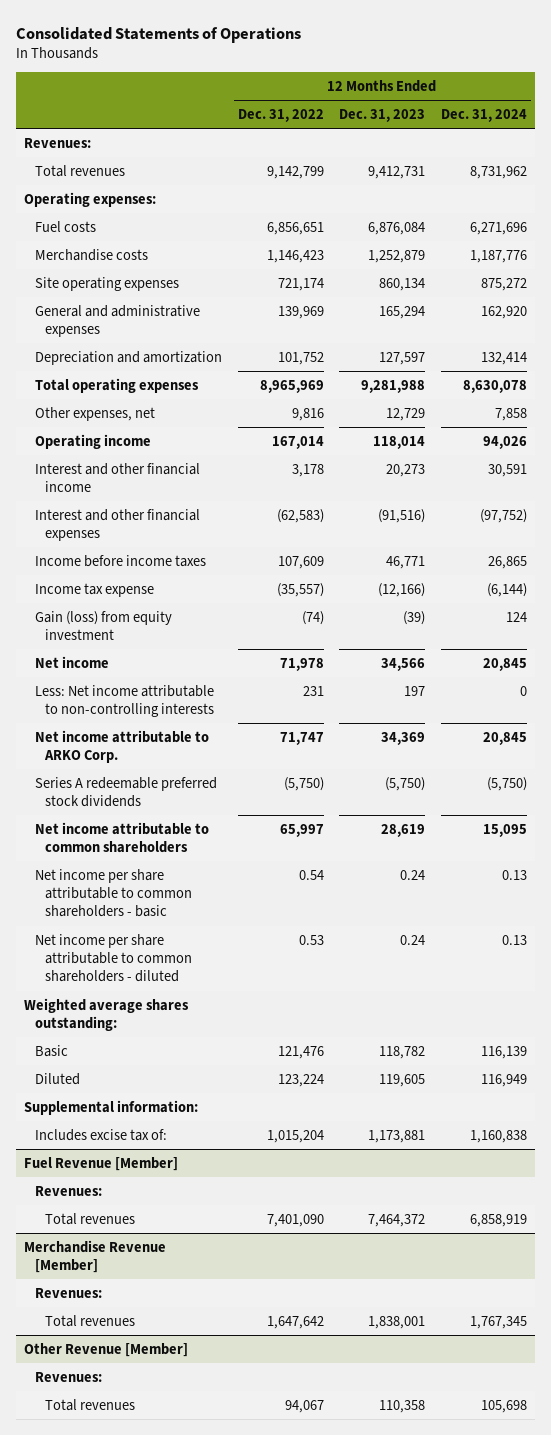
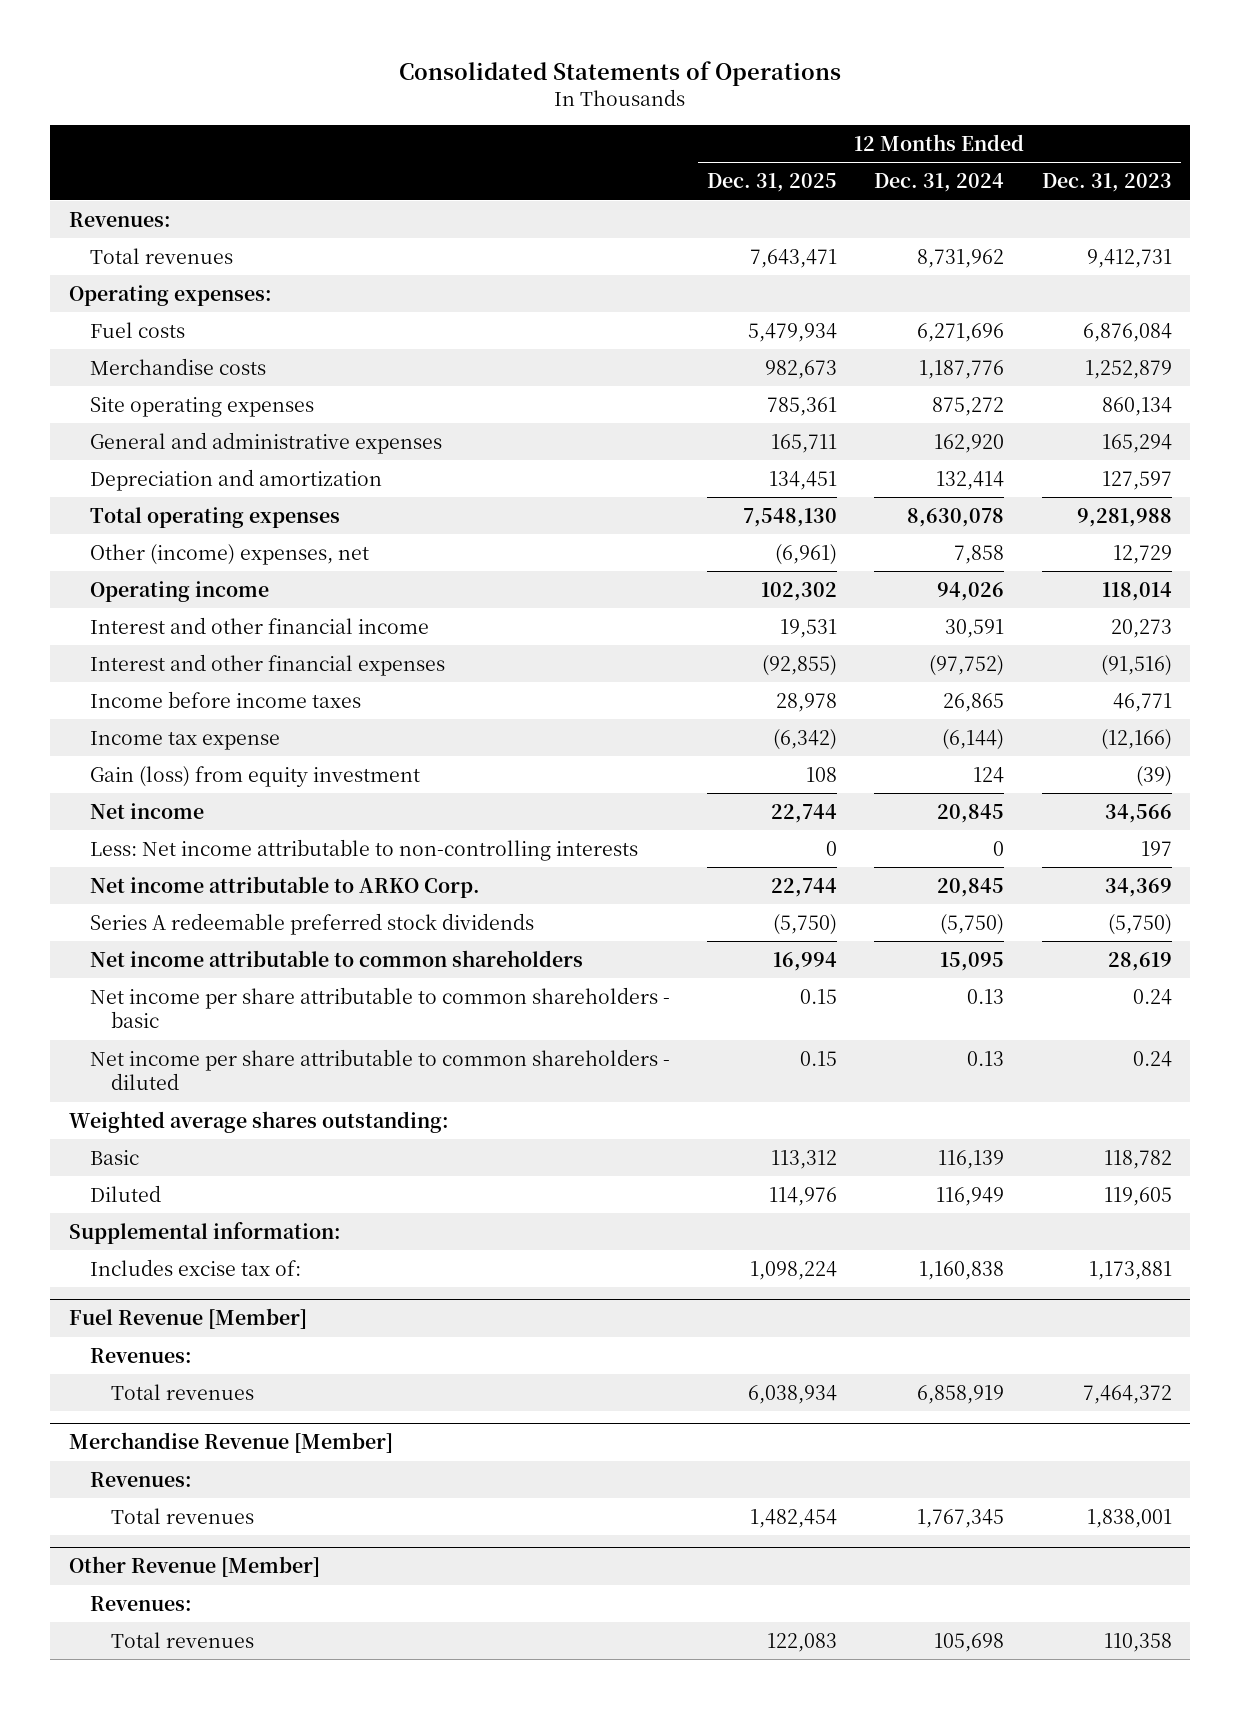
- | 12 Months Ended Dec. 31, 2022 | 12 Months Ended Dec. 31, 2023 | 12 Months Ended Dec. 31, 2024
+ | 12 Months Ended Dec. 31, 2025 | 12 Months Ended Dec. 31, 2024 | 12 Months Ended Dec. 31, 2023
- Other expenses, net | 9,816 | 12,729 | 7,858
+ Other (income) expenses, net | (6,961) | 7,858 | 12,729

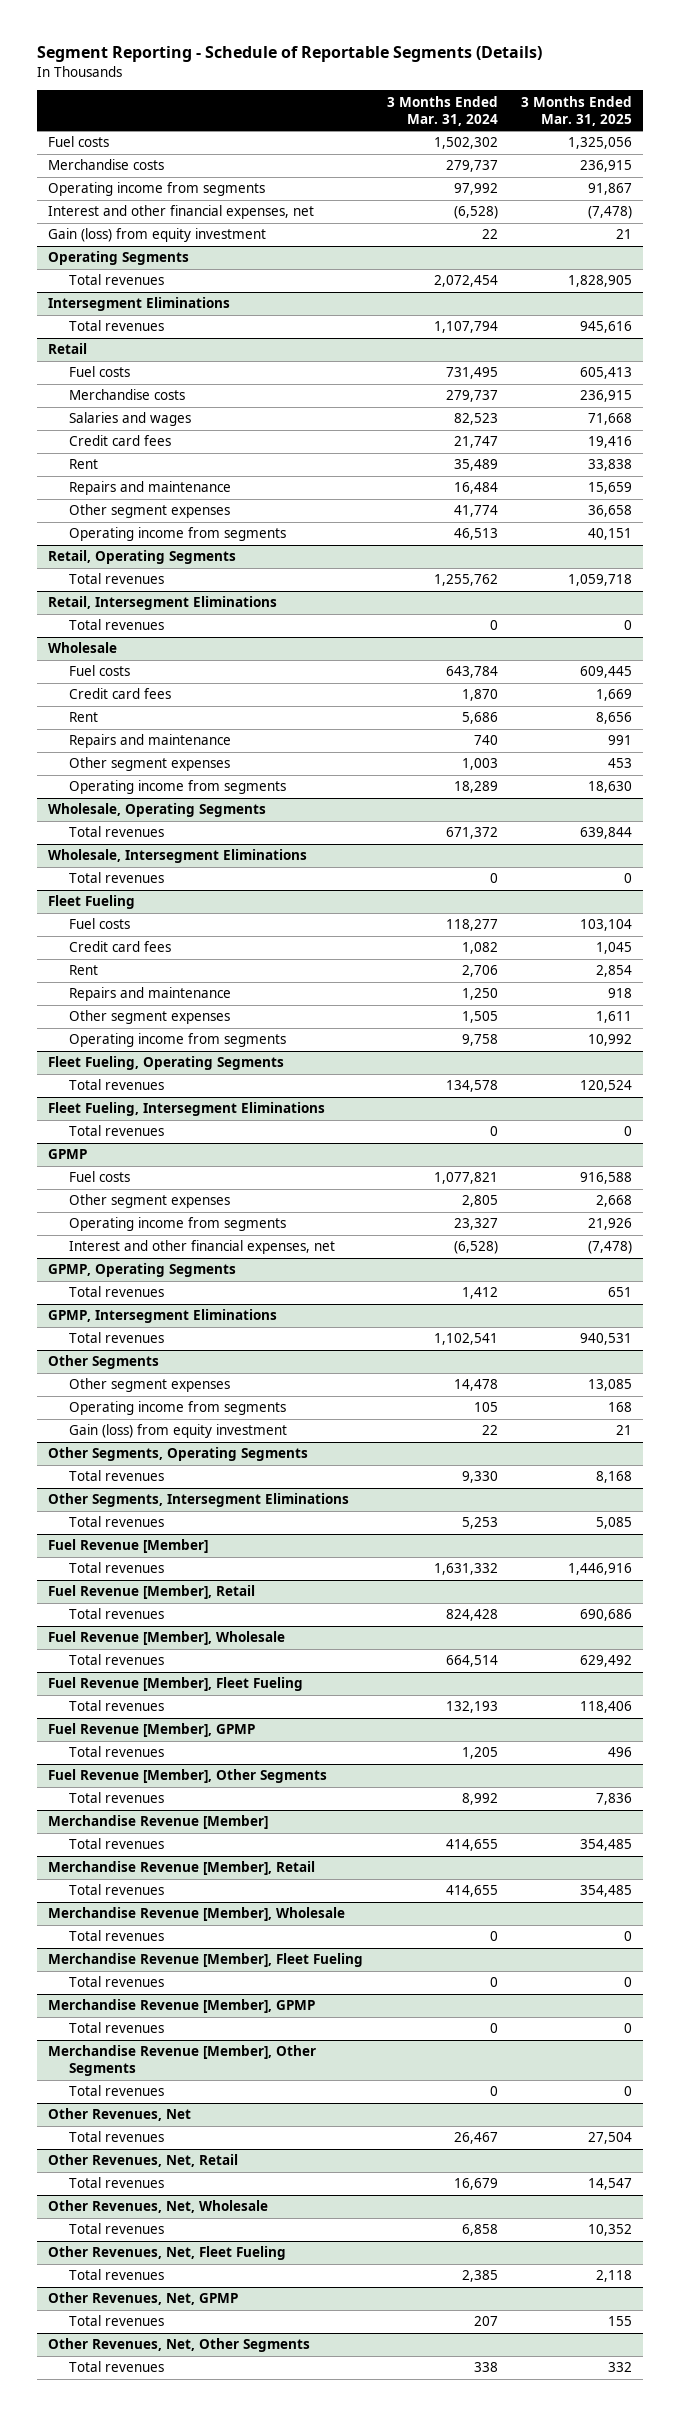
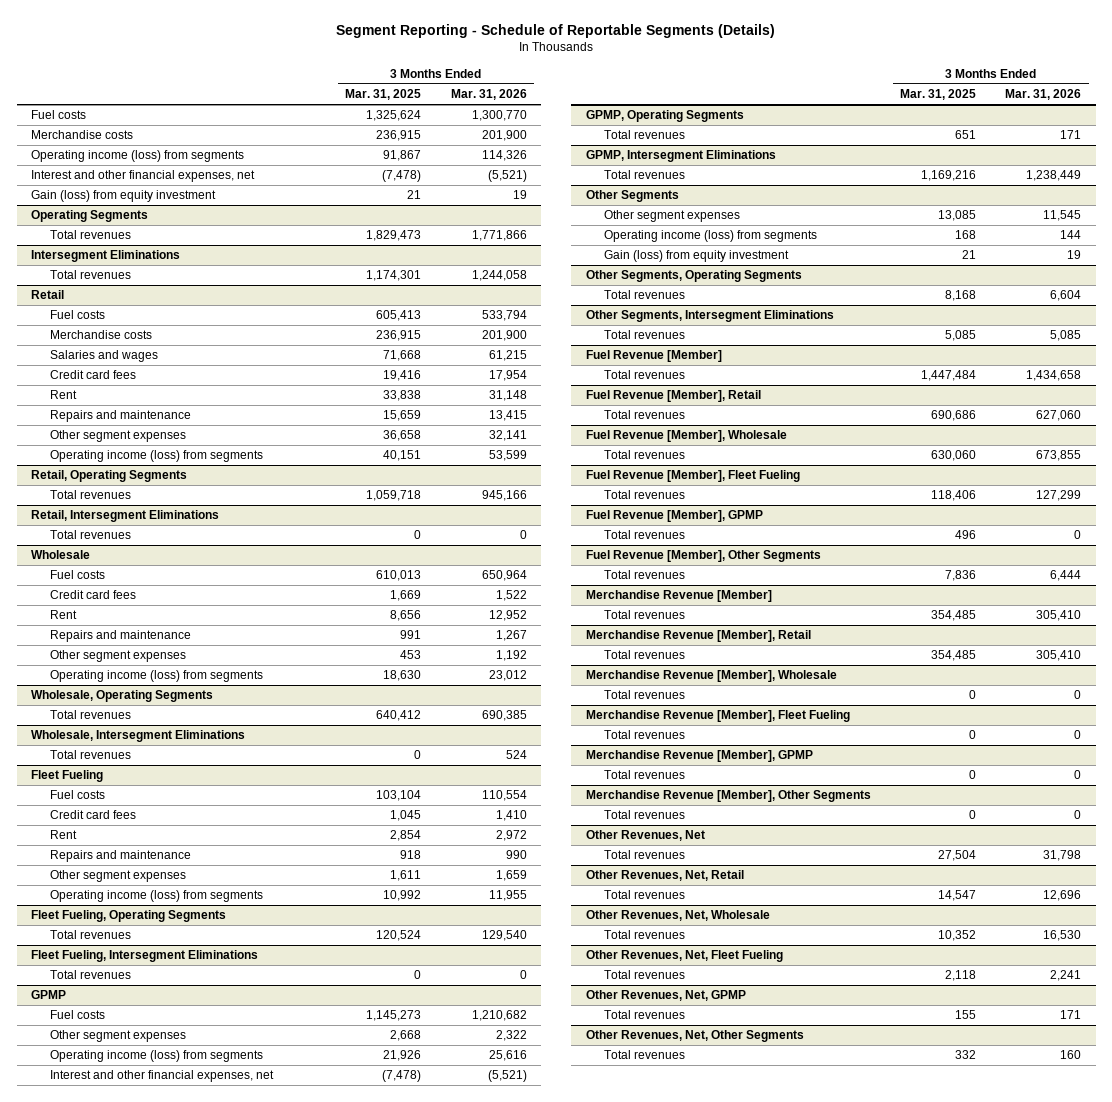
- | 3 Months Ended Mar. 31, 2024 | 3 Months Ended Mar. 31, 2025
+ | 3 Months Ended Mar. 31, 2025 | 3 Months Ended Mar. 31, 2026
- Fuel costs | 1,502,302 | 1,325,056
+ Fuel costs | 1,325,624 | 1,300,770
- Operating income from segments | 97,992 | 91,867
+ Operating income (loss) from segments | 91,867 | 114,326
@ Operating Segments
- Total revenues | 2,072,454 | 1,828,905
+ Total revenues | 1,829,473 | 1,771,866
@ Intersegment Eliminations
- Total revenues | 1,107,794 | 945,616
+ Total revenues | 1,174,301 | 1,244,058
@ Retail
- Operating income from segments | 46,513 | 40,151
+ Operating income (loss) from segments | 40,151 | 53,599
@ Wholesale
- Fuel costs | 643,784 | 609,445
+ Fuel costs | 610,013 | 650,964
- Operating income from segments | 18,289 | 18,630
+ Operating income (loss) from segments | 18,630 | 23,012
@ Wholesale, Operating Segments
- Total revenues | 671,372 | 639,844
+ Total revenues | 640,412 | 690,385
@ Fleet Fueling
- Operating income from segments | 9,758 | 10,992
+ Operating income (loss) from segments | 10,992 | 11,955
@ GPMP
- Fuel costs | 1,077,821 | 916,588
+ Fuel costs | 1,145,273 | 1,210,682
- Operating income from segments | 23,327 | 21,926
+ Operating income (loss) from segments | 21,926 | 25,616
@ GPMP, Intersegment Eliminations
- Total revenues | 1,102,541 | 940,531
+ Total revenues | 1,169,216 | 1,238,449
@ Other Segments
- Operating income from segments | 105 | 168
+ Operating income (loss) from segments | 168 | 144
@ Fuel Revenue [Member]
- Total revenues | 1,631,332 | 1,446,916
+ Total revenues | 1,447,484 | 1,434,658
@ Fuel Revenue [Member], Wholesale
- Total revenues | 664,514 | 629,492
+ Total revenues | 630,060 | 673,855

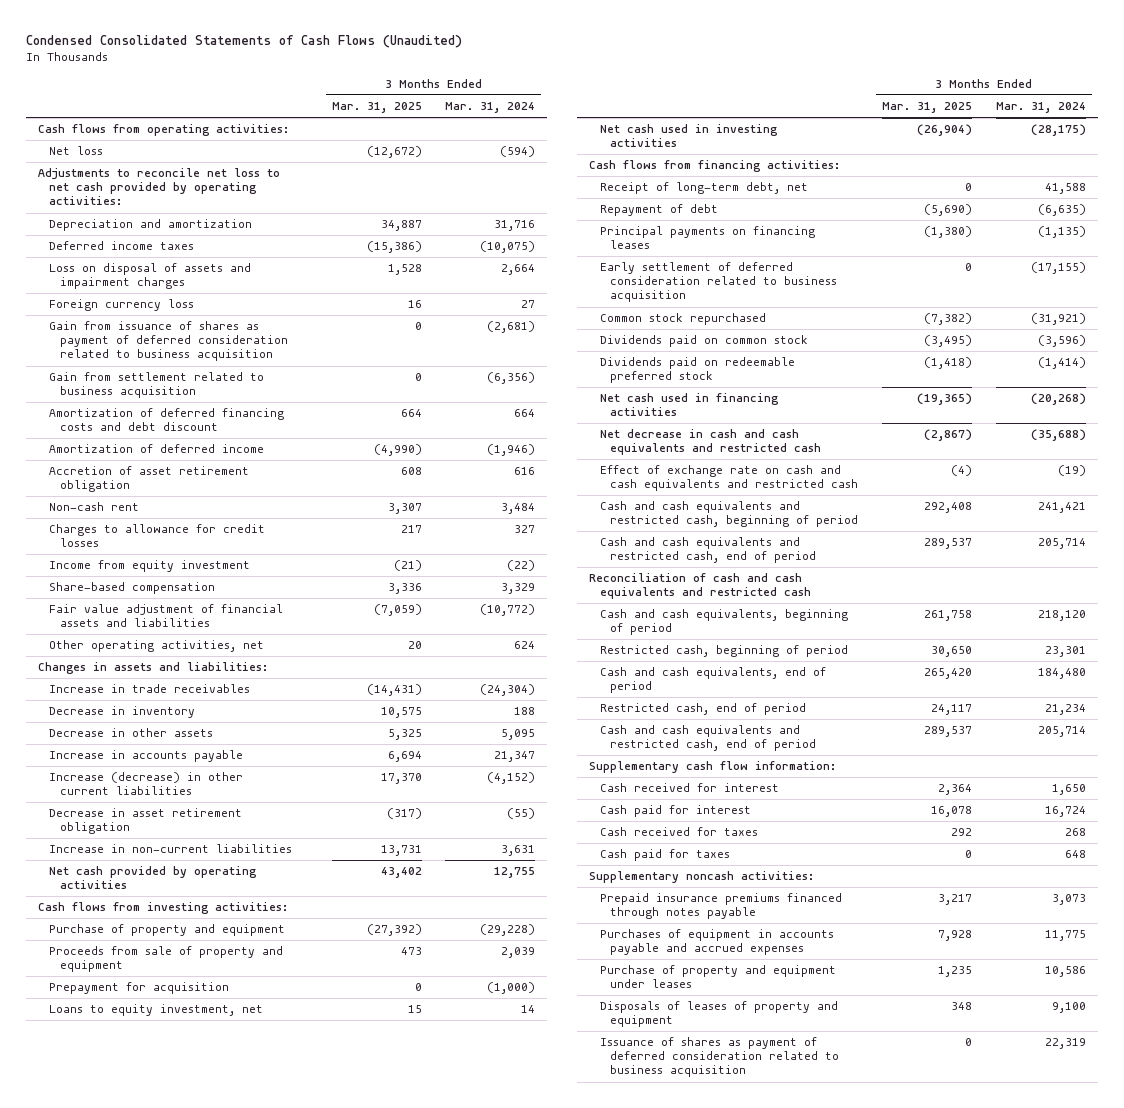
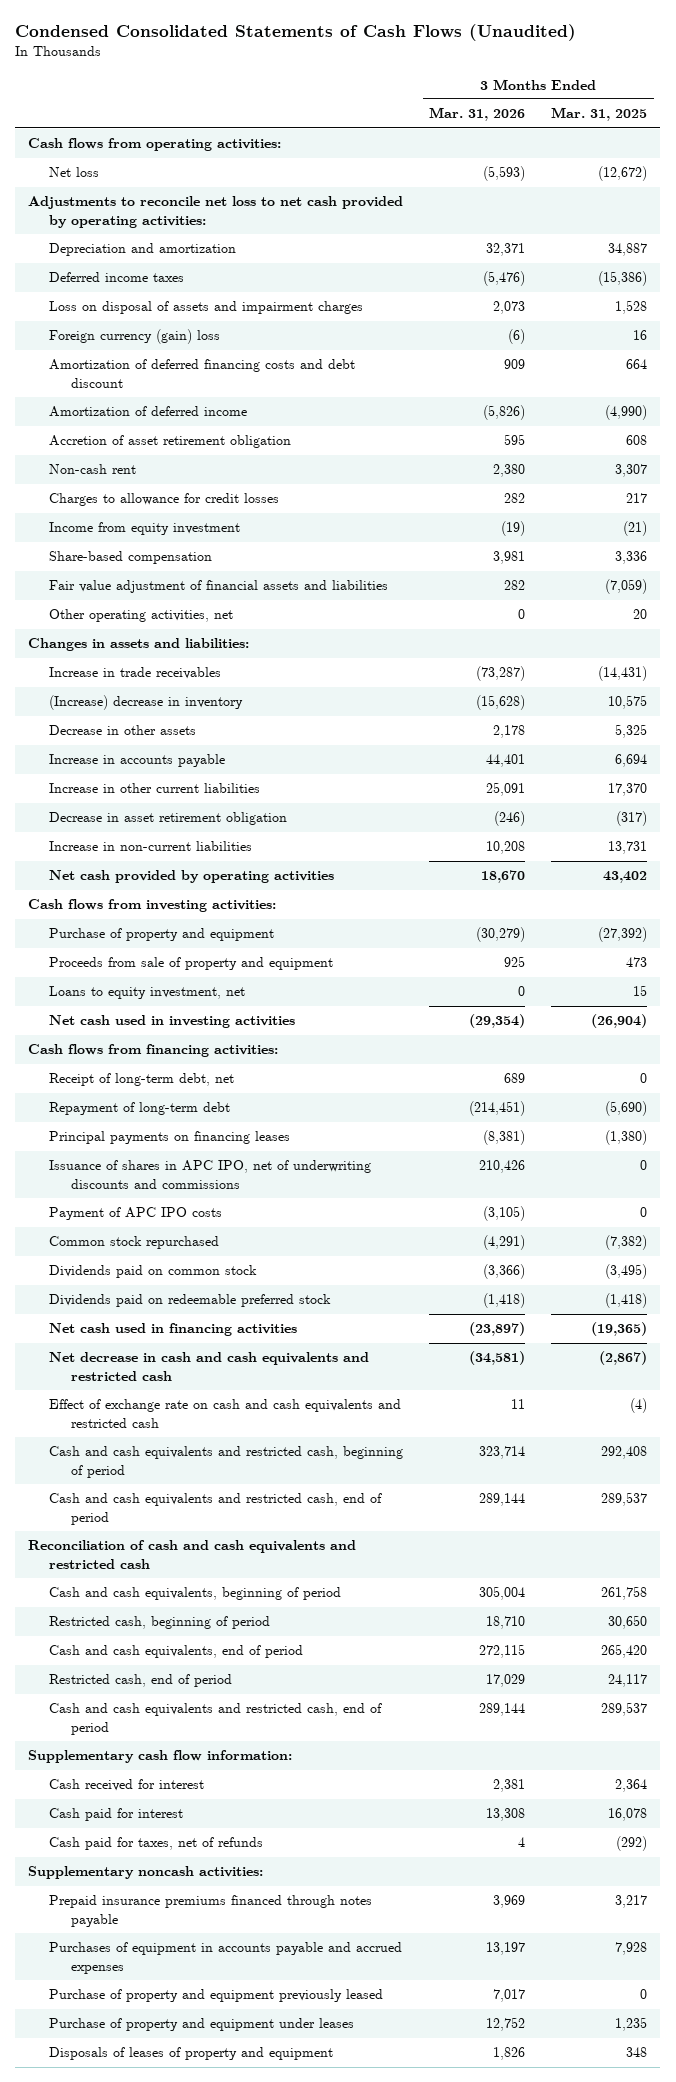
- | 3 Months Ended Mar. 31, 2025 | 3 Months Ended Mar. 31, 2024
+ | 3 Months Ended Mar. 31, 2026 | 3 Months Ended Mar. 31, 2025
- Foreign currency loss | 16 | 27
- Gain from issuance of shares as payment of deferred consideration related to business acquisition | 0 | (2,681)
- Gain from settlement related to business acquisition | 0 | (6,356)
+ Foreign currency (gain) loss | (6) | 16
- Decrease in inventory | 10,575 | 188
+ (Increase) decrease in inventory | (15,628) | 10,575
- Increase (decrease) in other current liabilities | 17,370 | (4,152)
+ Increase in other current liabilities | 25,091 | 17,370
- Prepayment for acquisition | 0 | (1,000)
- Repayment of debt | (5,690) | (6,635)
+ Repayment of long-term debt | (214,451) | (5,690)
- Early settlement of deferred consideration related to business acquisition | 0 | (17,155)
+ Issuance of shares in APC IPO, net of underwriting discounts and commissions | 210,426 | 0
+ Payment of APC IPO costs | (3,105) | 0
- Cash received for taxes | 292 | 268
- Cash paid for taxes | 0 | 648
+ Cash paid for taxes, net of refunds | 4 | (292)
+ Purchase of property and equipment previously leased | 7,017 | 0
- Issuance of shares as payment of deferred consideration related to business acquisition | 0 | 22,319

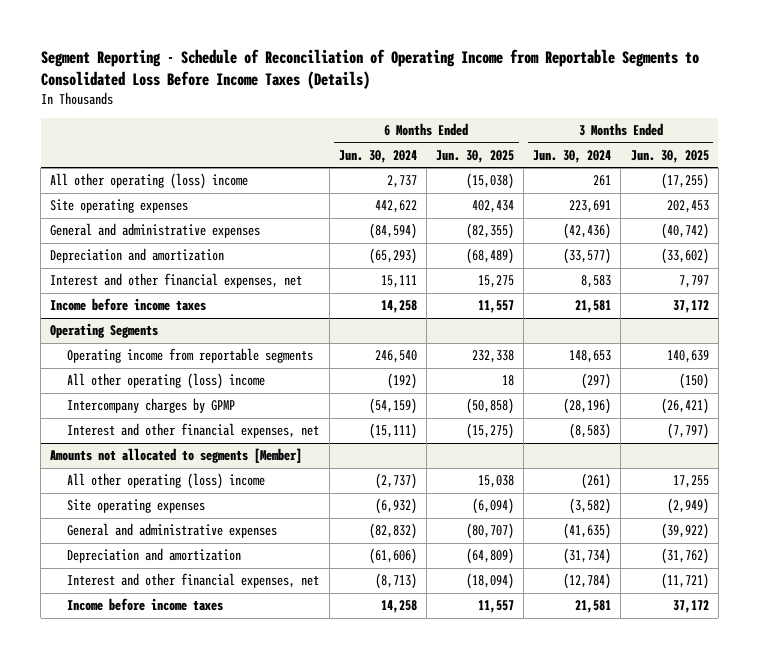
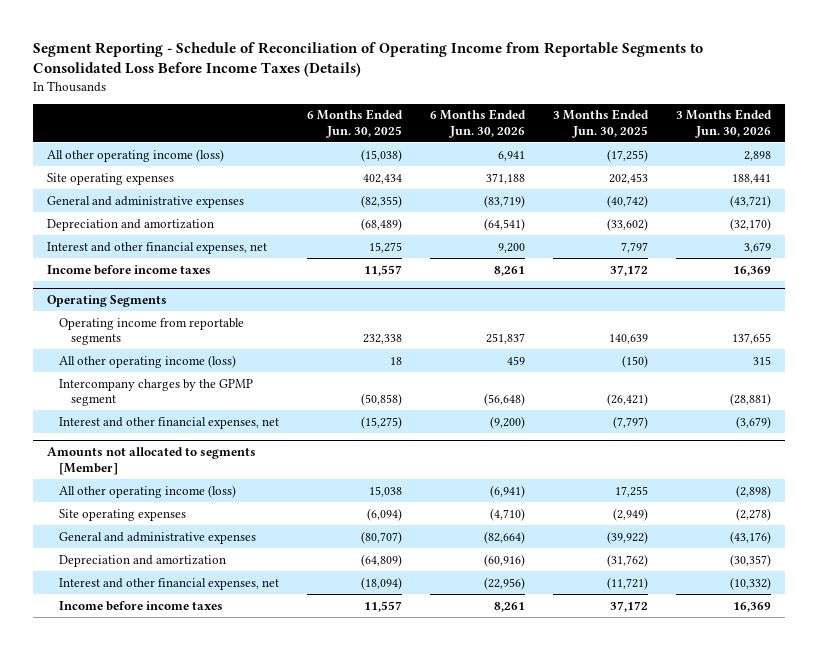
- | 6 Months Ended Jun. 30, 2024 | 6 Months Ended Jun. 30, 2025 | 3 Months Ended Jun. 30, 2024 | 3 Months Ended Jun. 30, 2025
+ | 6 Months Ended Jun. 30, 2025 | 6 Months Ended Jun. 30, 2026 | 3 Months Ended Jun. 30, 2025 | 3 Months Ended Jun. 30, 2026
- All other operating (loss) income | 2,737 | (15,038) | 261 | (17,255)
+ All other operating income (loss) | (15,038) | 6,941 | (17,255) | 2,898
@ Operating Segments
- All other operating (loss) income | (192) | 18 | (297) | (150)
- Intercompany charges by GPMP | (54,159) | (50,858) | (28,196) | (26,421)
+ All other operating income (loss) | 18 | 459 | (150) | 315
+ Intercompany charges by the GPMP segment | (50,858) | (56,648) | (26,421) | (28,881)
@ Amounts not allocated to segments [Member]
- All other operating (loss) income | (2,737) | 15,038 | (261) | 17,255
+ All other operating income (loss) | 15,038 | (6,941) | 17,255 | (2,898)

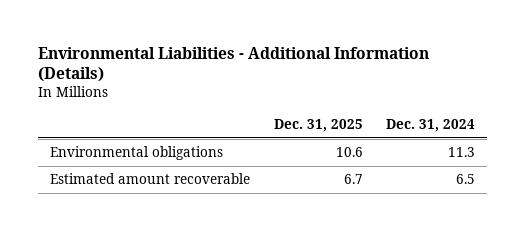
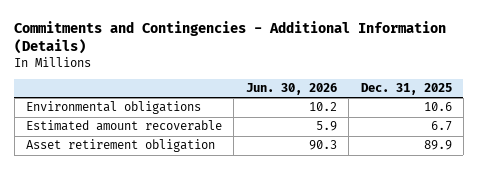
- Environmental Liabilities - Additional Information (Details)
+ Commitments and Contingencies - Additional Information (Details)
- | Dec. 31, 2025 | Dec. 31, 2024
+ | Jun. 30, 2026 | Dec. 31, 2025
+ Asset retirement obligation | 90.3 | 89.9

